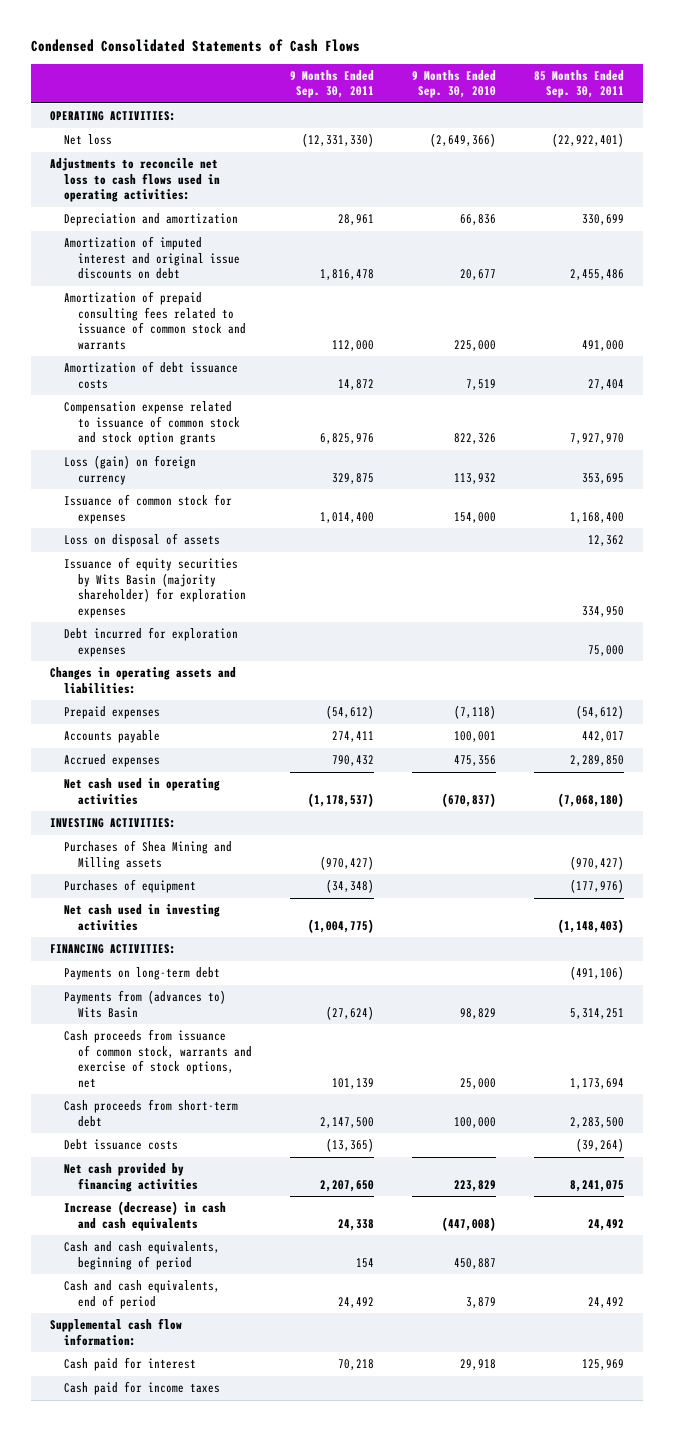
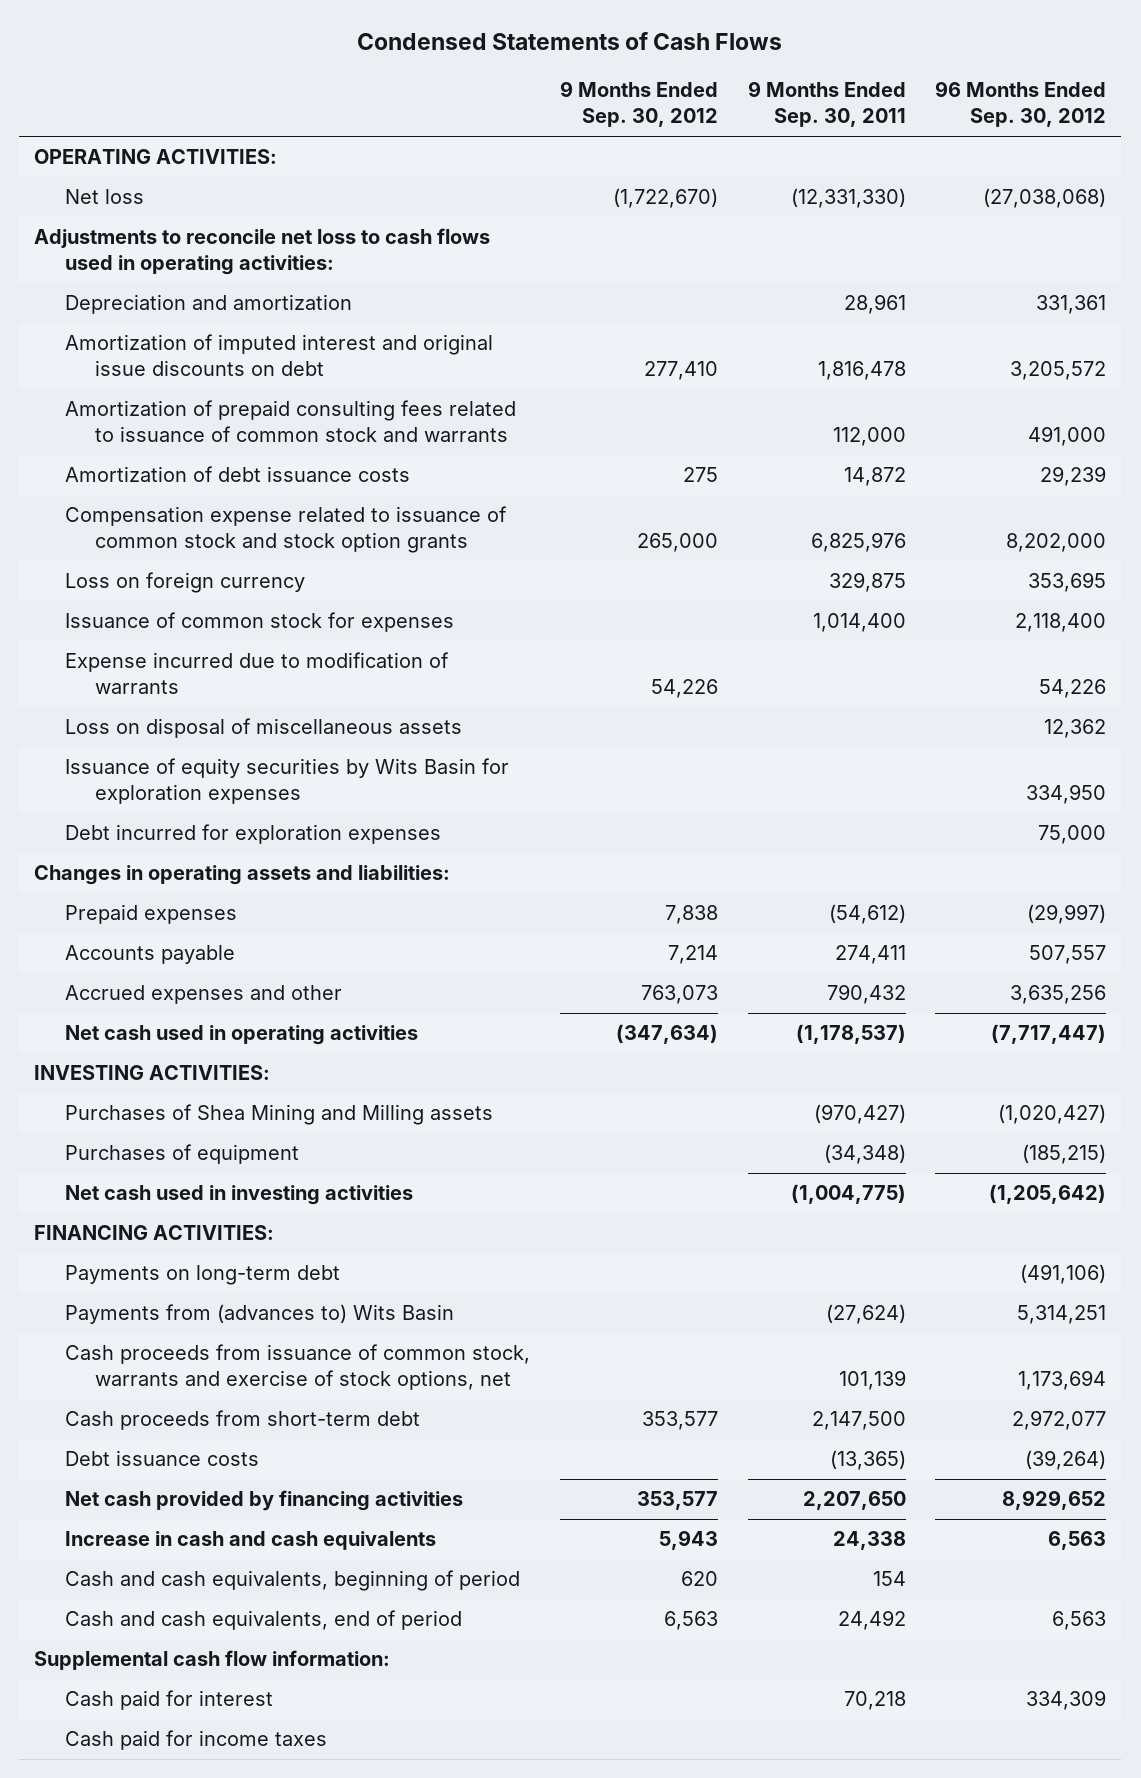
- Condensed Consolidated Statements of Cash Flows
+ Condensed Statements of Cash Flows
- | 9 Months Ended Sep. 30, 2011 | 9 Months Ended Sep. 30, 2010 | 85 Months Ended Sep. 30, 2011
+ | 9 Months Ended Sep. 30, 2012 | 9 Months Ended Sep. 30, 2011 | 96 Months Ended Sep. 30, 2012
- Loss (gain) on foreign currency | 329,875 | 113,932 | 353,695
+ Loss on foreign currency | | 329,875 | 353,695
- Loss on disposal of assets | | | 12,362
- Issuance of equity securities by Wits Basin (majority shareholder) for exploration expenses | | | 334,950
+ Expense incurred due to modification of warrants | 54,226 | | 54,226
+ Loss on disposal of miscellaneous assets | | | 12,362
+ Issuance of equity securities by Wits Basin for exploration expenses | | | 334,950
- Accrued expenses | 790,432 | 475,356 | 2,289,850
+ Accrued expenses and other | 763,073 | 790,432 | 3,635,256
- Increase (decrease) in cash and cash equivalents | 24,338 | (447,008) | 24,492
+ Increase in cash and cash equivalents | 5,943 | 24,338 | 6,563

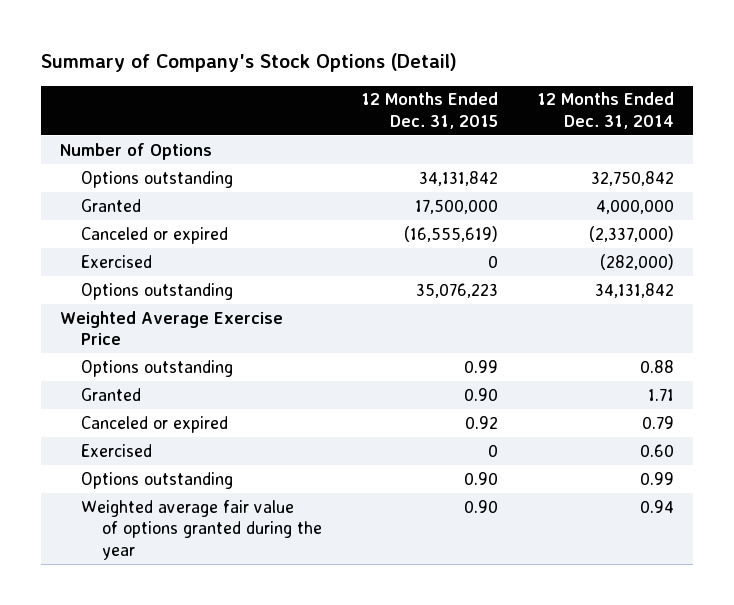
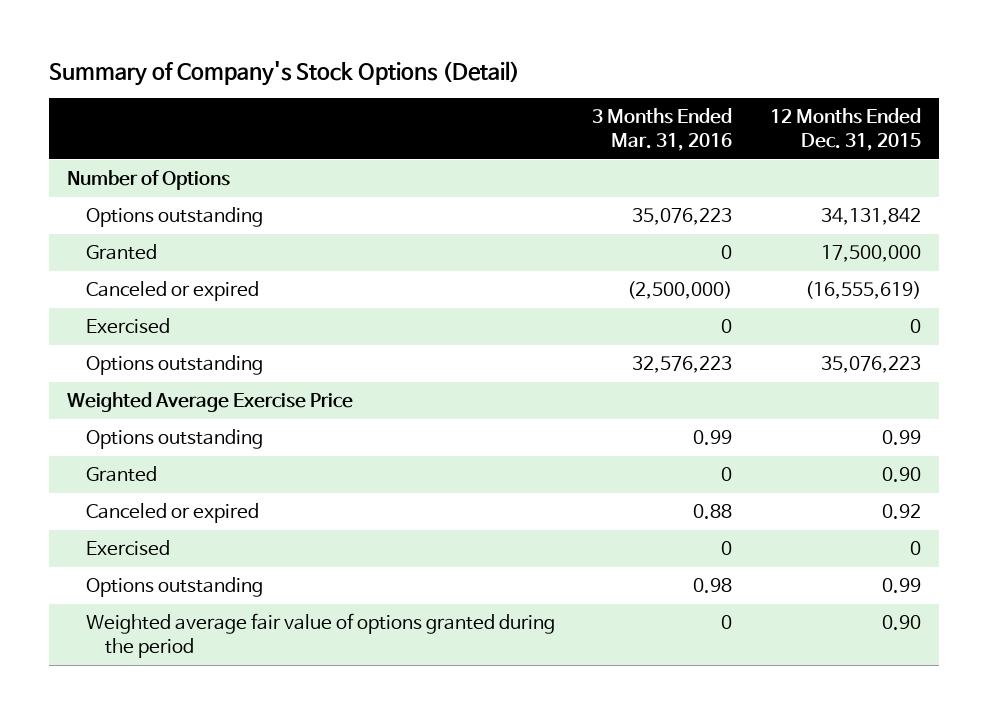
- | 12 Months Ended Dec. 31, 2015 | 12 Months Ended Dec. 31, 2014
+ | 3 Months Ended Mar. 31, 2016 | 12 Months Ended Dec. 31, 2015
- Options outstanding | 0.90 | 0.99
- Weighted average fair value of options granted during the year | 0.90 | 0.94
+ Options outstanding | 0.98 | 0.99
+ Weighted average fair value of options granted during the period | 0 | 0.90

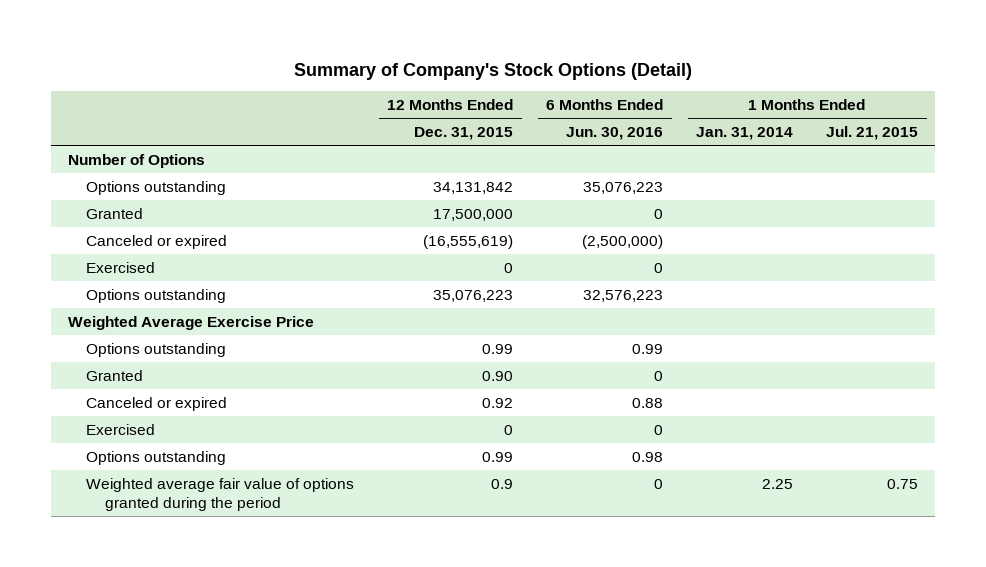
- | 3 Months Ended Mar. 31, 2016 | 12 Months Ended Dec. 31, 2015
+ | 12 Months Ended Dec. 31, 2015 | 6 Months Ended Jun. 30, 2016 | 1 Months Ended Jan. 31, 2014 | 1 Months Ended Jul. 21, 2015
- Weighted average fair value of options granted during the period | 0 | 0.90
+ Weighted average fair value of options granted during the period | 0.9 | 0 | 2.25 | 0.75

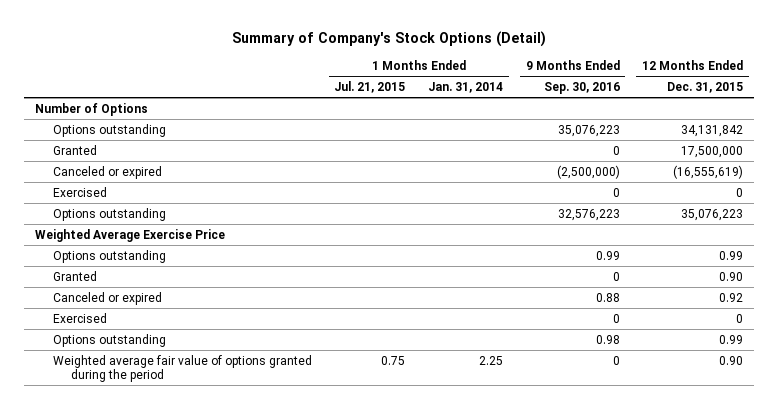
- | 12 Months Ended Dec. 31, 2015 | 6 Months Ended Jun. 30, 2016 | 1 Months Ended Jan. 31, 2014 | 1 Months Ended Jul. 21, 2015
+ | 1 Months Ended Jul. 21, 2015 | 1 Months Ended Jan. 31, 2014 | 9 Months Ended Sep. 30, 2016 | 12 Months Ended Dec. 31, 2015
- Weighted average fair value of options granted during the period | 0.9 | 0 | 2.25 | 0.75
+ Weighted average fair value of options granted during the period | 0.75 | 2.25 | 0 | 0.90

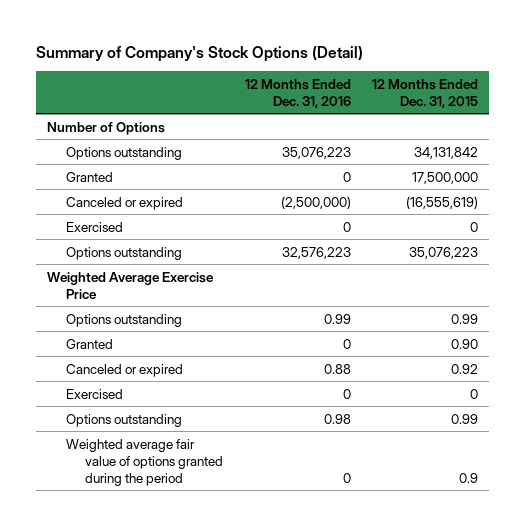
- | 1 Months Ended Jul. 21, 2015 | 1 Months Ended Jan. 31, 2014 | 9 Months Ended Sep. 30, 2016 | 12 Months Ended Dec. 31, 2015
+ | 12 Months Ended Dec. 31, 2016 | 12 Months Ended Dec. 31, 2015
- Weighted average fair value of options granted during the period | 0.75 | 2.25 | 0 | 0.90
+ Weighted average fair value of options granted during the period | 0 | 0.9

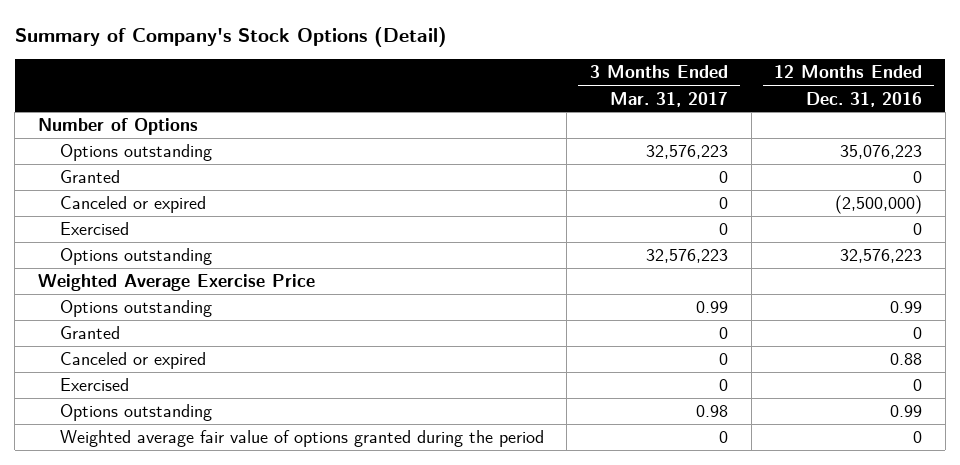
- | 12 Months Ended Dec. 31, 2016 | 12 Months Ended Dec. 31, 2015
+ | 3 Months Ended Mar. 31, 2017 | 12 Months Ended Dec. 31, 2016
- Options outstanding | 0.98 | 0.99
+ Options outstanding | 0.98 | 0.99

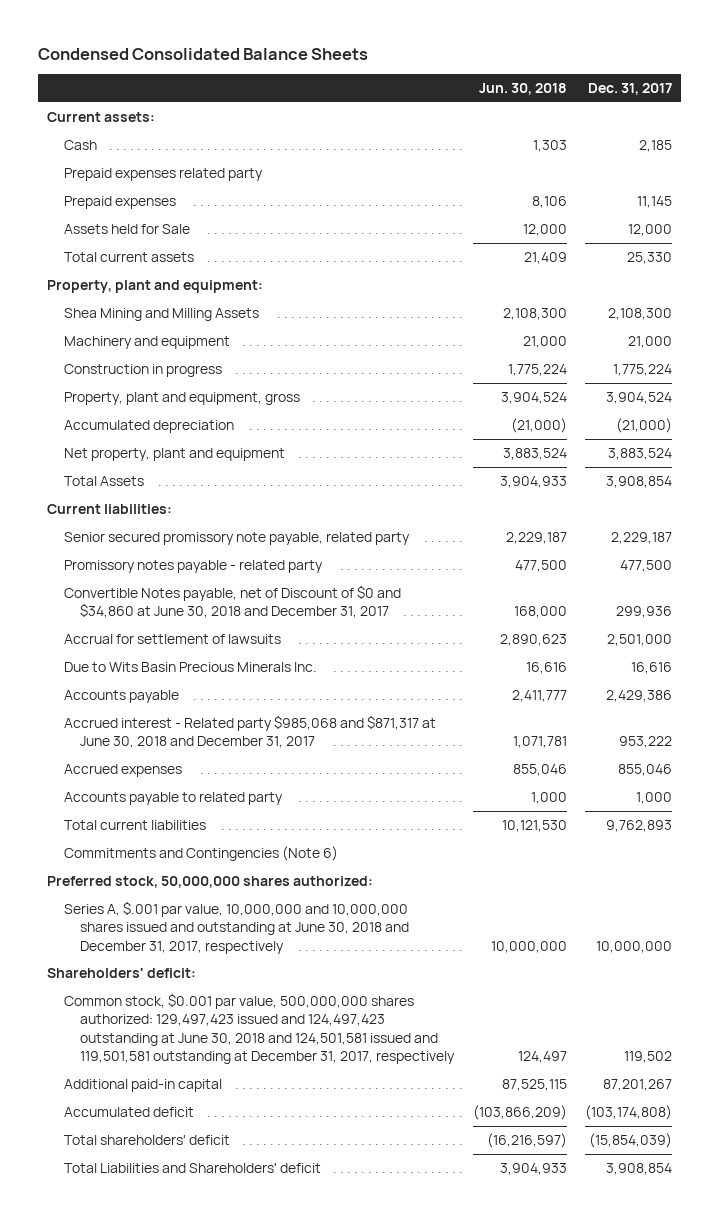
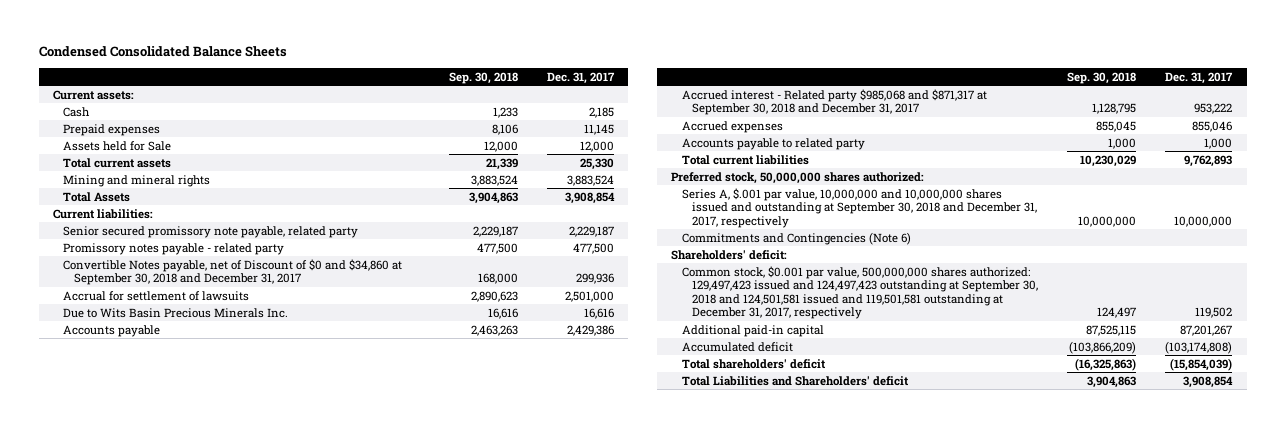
- | Jun. 30, 2018 | Dec. 31, 2017
+ | Sep. 30, 2018 | Dec. 31, 2017
- Prepaid expenses related party
- Property, plant and equipment:
- Shea Mining and Milling Assets | 2,108,300 | 2,108,300
- Machinery and equipment | 21,000 | 21,000
- Construction in progress | 1,775,224 | 1,775,224
- Property, plant and equipment, gross | 3,904,524 | 3,904,524
- Accumulated depreciation | (21,000) | (21,000)
- Net property, plant and equipment | 3,883,524 | 3,883,524
+ Mining and mineral rights | 3,883,524 | 3,883,524
- Convertible Notes payable, net of Discount of $0 and $34,860 at June 30, 2018 and December 31, 2017 | 168,000 | 299,936
+ Convertible Notes payable, net of Discount of $0 and $34,860 at September 30, 2018 and December 31, 2017 | 168,000 | 299,936
- Accrued interest - Related party $985,068 and $871,317 at June 30, 2018 and December 31, 2017 | 1,071,781 | 953,222
+ Accrued interest - Related party $985,068 and $871,317 at September 30, 2018 and December 31, 2017 | 1,128,795 | 953,222
- Series A, $.001 par value, 10,000,000 and 10,000,000 shares issued and outstanding at June 30, 2018 and December 31, 2017, respectively | 10,000,000 | 10,000,000
+ Series A, $.001 par value, 10,000,000 and 10,000,000 shares issued and outstanding at September 30, 2018 and December 31, 2017, respectively | 10,000,000 | 10,000,000
moved down: Commitments and Contingencies (Note 6)
- Common stock, $0.001 par value, 500,000,000 shares authorized: 129,497,423 issued and 124,497,423 outstanding at June 30, 2018 and 124,501,581 issued and 119,501,581 outstanding at December 31, 2017, respectively | 124,497 | 119,502
+ Common stock, $0.001 par value, 500,000,000 shares authorized: 129,497,423 issued and 124,497,423 outstanding at September 30, 2018 and 124,501,581 issued and 119,501,581 outstanding at December 31, 2017, respectively | 124,497 | 119,502

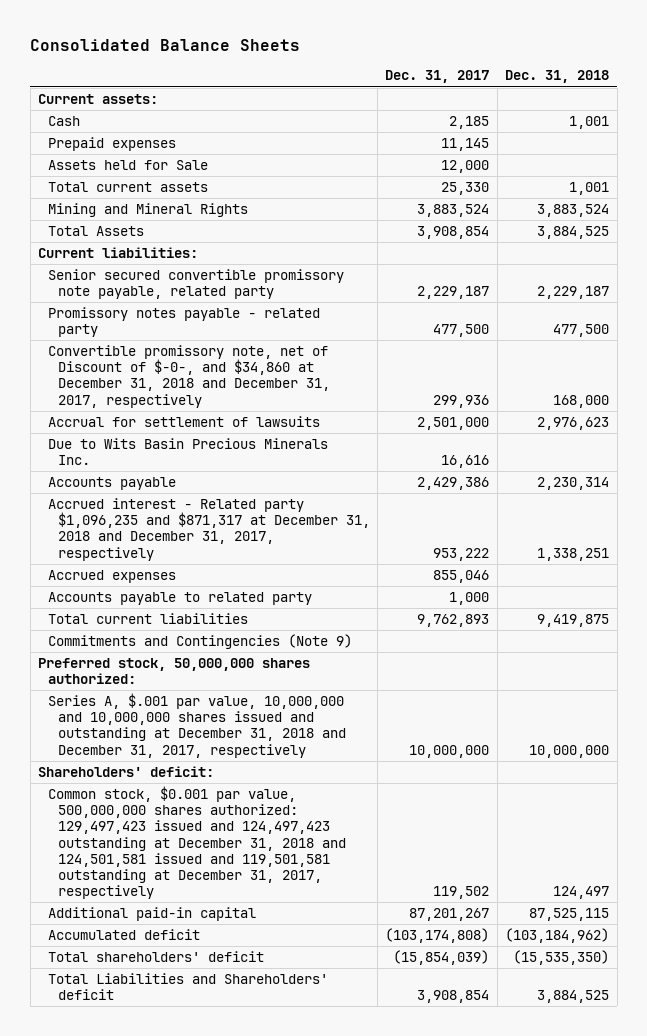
- Condensed Consolidated Balance Sheets
+ Consolidated Balance Sheets
- | Sep. 30, 2018 | Dec. 31, 2017
+ | Dec. 31, 2017 | Dec. 31, 2018
- Mining and mineral rights | 3,883,524 | 3,883,524
+ Mining and Mineral Rights | 3,883,524 | 3,883,524
- Senior secured promissory note payable, related party | 2,229,187 | 2,229,187
+ Senior secured convertible promissory note payable, related party | 2,229,187 | 2,229,187
- Convertible Notes payable, net of Discount of $0 and $34,860 at September 30, 2018 and December 31, 2017 | 168,000 | 299,936
+ Convertible promissory note, net of Discount of $-0-, and $34,860 at December 31, 2018 and December 31, 2017, respectively | 299,936 | 168,000
- Accrued interest - Related party $985,068 and $871,317 at September 30, 2018 and December 31, 2017 | 1,128,795 | 953,222
+ Accrued interest - Related party $1,096,235 and $871,317 at December 31, 2018 and December 31, 2017, respectively | 953,222 | 1,338,251
+ Commitments and Contingencies (Note 9)
- Series A, $.001 par value, 10,000,000 and 10,000,000 shares issued and outstanding at September 30, 2018 and December 31, 2017, respectively | 10,000,000 | 10,000,000
- Commitments and Contingencies (Note 6)
+ Series A, $.001 par value, 10,000,000 and 10,000,000 shares issued and outstanding at December 31, 2018 and December 31, 2017, respectively | 10,000,000 | 10,000,000
- Common stock, $0.001 par value, 500,000,000 shares authorized: 129,497,423 issued and 124,497,423 outstanding at September 30, 2018 and 124,501,581 issued and 119,501,581 outstanding at December 31, 2017, respectively | 124,497 | 119,502
+ Common stock, $0.001 par value, 500,000,000 shares authorized: 129,497,423 issued and 124,497,423 outstanding at December 31, 2018 and 124,501,581 issued and 119,501,581 outstanding at December 31, 2017, respectively | 119,502 | 124,497

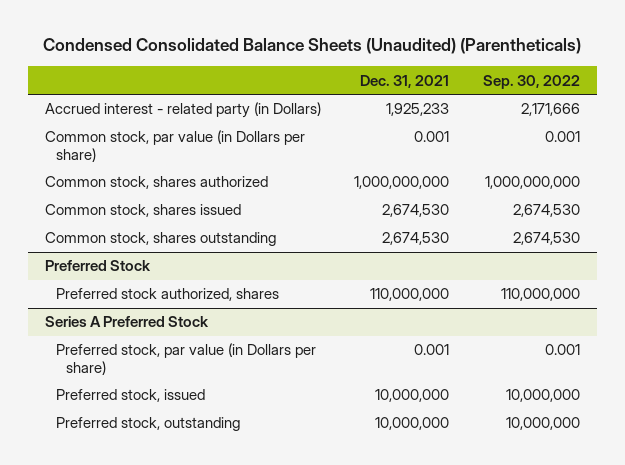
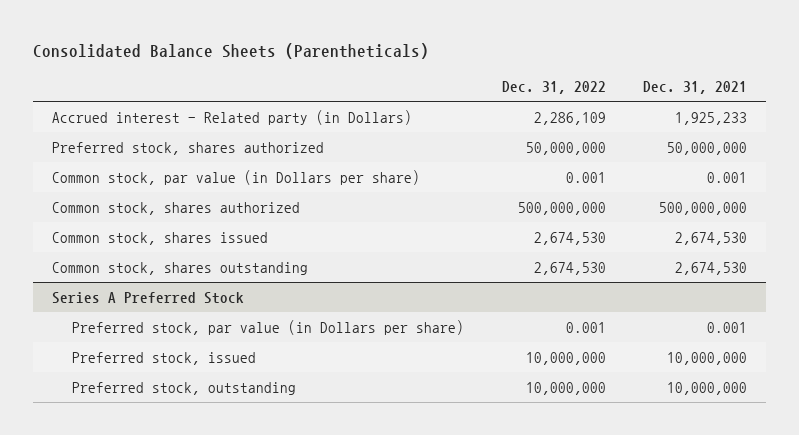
- Condensed Consolidated Balance Sheets (Unaudited) (Parentheticals)
+ Consolidated Balance Sheets (Parentheticals)
- | Dec. 31, 2021 | Sep. 30, 2022
+ | Dec. 31, 2022 | Dec. 31, 2021
- Accrued interest - related party (in Dollars) | 1,925,233 | 2,171,666
+ Accrued interest - Related party (in Dollars) | 2,286,109 | 1,925,233
+ Preferred stock, shares authorized | 50,000,000 | 50,000,000
- Common stock, shares authorized | 1,000,000,000 | 1,000,000,000
+ Common stock, shares authorized | 500,000,000 | 500,000,000
- Preferred Stock
- Preferred stock authorized, shares | 110,000,000 | 110,000,000

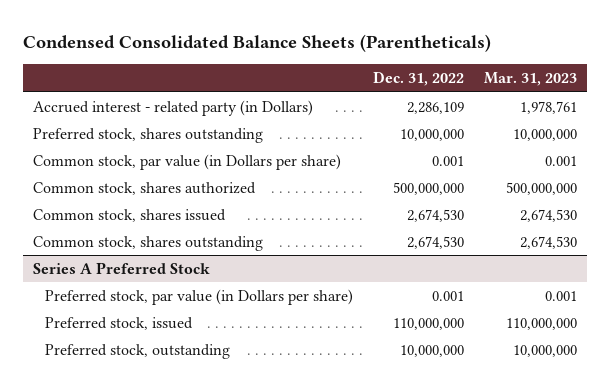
- Consolidated Balance Sheets (Parentheticals)
+ Condensed Consolidated Balance Sheets (Parentheticals)
- | Dec. 31, 2022 | Dec. 31, 2021
+ | Dec. 31, 2022 | Mar. 31, 2023
- Accrued interest - Related party (in Dollars) | 2,286,109 | 1,925,233
- Preferred stock, shares authorized | 50,000,000 | 50,000,000
+ Accrued interest - related party (in Dollars) | 2,286,109 | 1,978,761
+ Preferred stock, shares outstanding | 10,000,000 | 10,000,000
@ Series A Preferred Stock
- Preferred stock, issued | 10,000,000 | 10,000,000
+ Preferred stock, issued | 110,000,000 | 110,000,000

